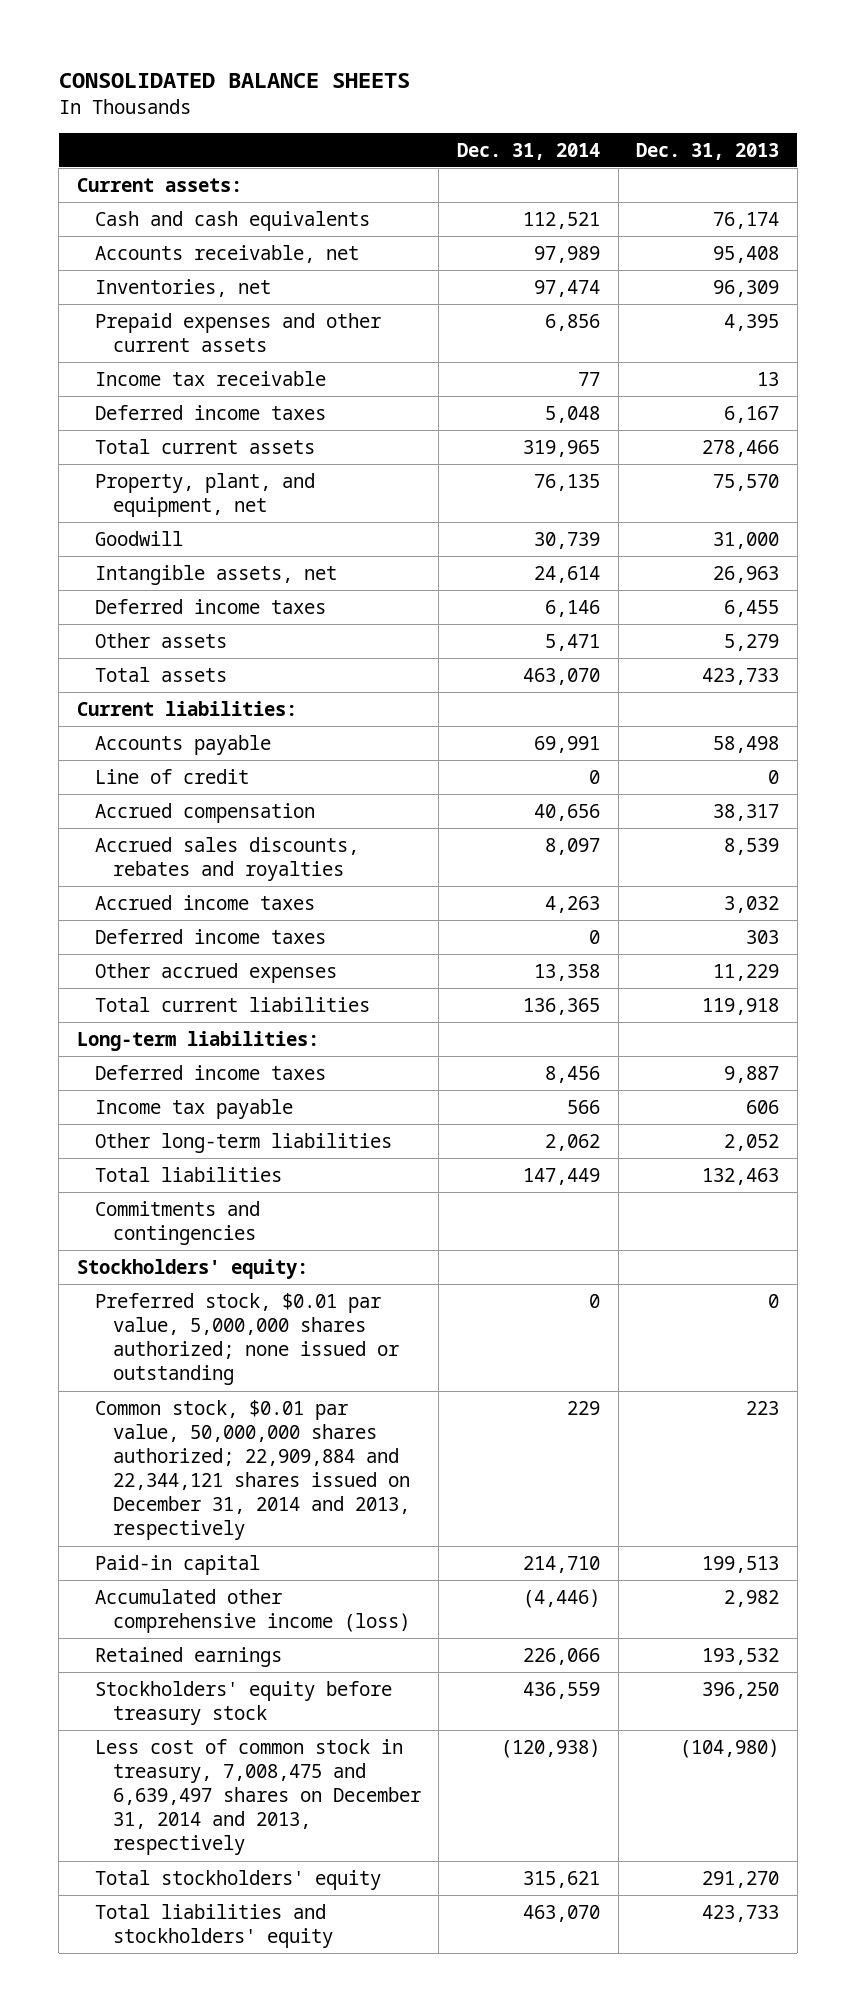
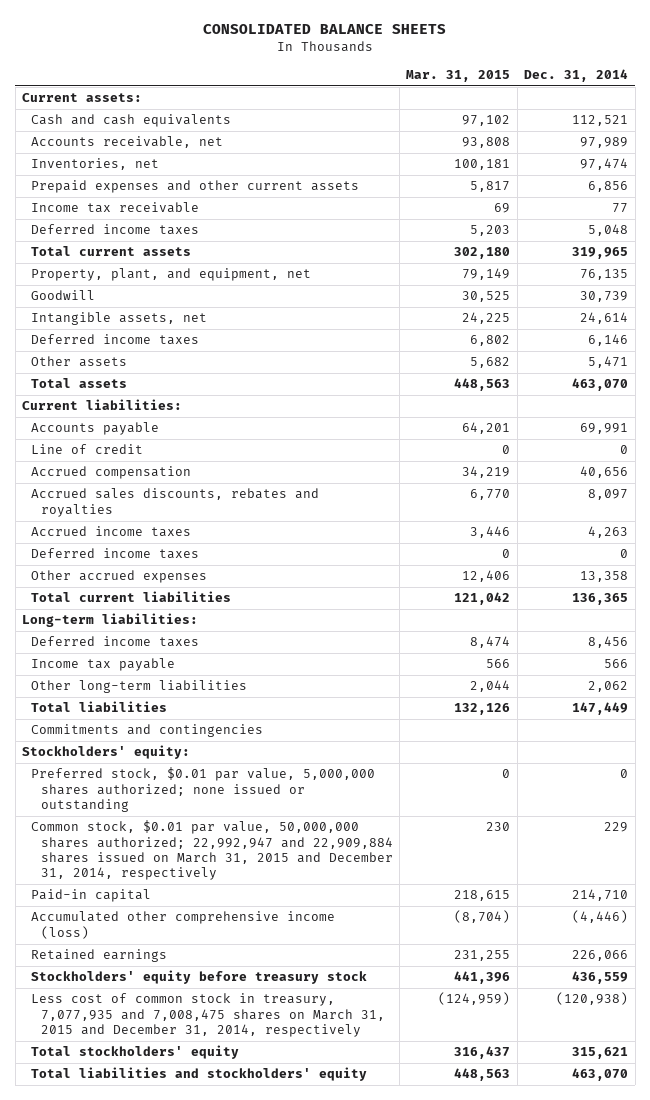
- | Dec. 31, 2014 | Dec. 31, 2013
+ | Mar. 31, 2015 | Dec. 31, 2014
- Common stock, $0.01 par value, 50,000,000 shares authorized; 22,909,884 and 22,344,121 shares issued on December 31, 2014 and 2013, respectively | 229 | 223
+ Common stock, $0.01 par value, 50,000,000 shares authorized; 22,992,947 and 22,909,884 shares issued on March 31, 2015 and December 31, 2014, respectively | 230 | 229
- Less cost of common stock in treasury, 7,008,475 and 6,639,497 shares on December 31, 2014 and 2013, respectively | (120,938) | (104,980)
+ Less cost of common stock in treasury, 7,077,935 and 7,008,475 shares on March 31, 2015 and December 31, 2014, respectively | (124,959) | (120,938)

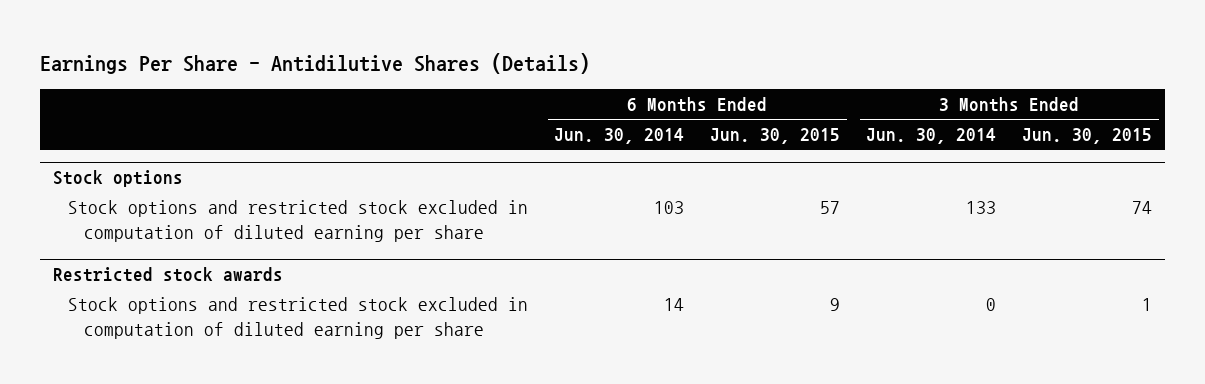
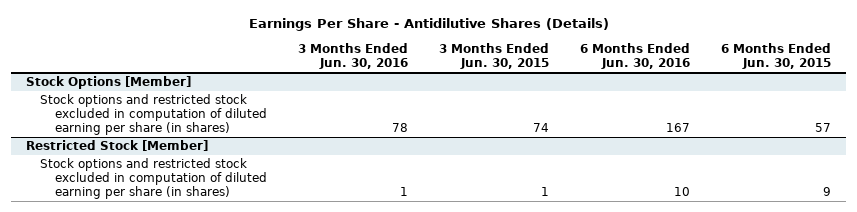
- | 6 Months Ended Jun. 30, 2014 | 6 Months Ended Jun. 30, 2015 | 3 Months Ended Jun. 30, 2014 | 3 Months Ended Jun. 30, 2015
+ | 3 Months Ended Jun. 30, 2016 | 3 Months Ended Jun. 30, 2015 | 6 Months Ended Jun. 30, 2016 | 6 Months Ended Jun. 30, 2015
- Stock options
- Stock options and restricted stock excluded in computation of diluted earning per share | 103 | 57 | 133 | 74
- Restricted stock awards
- Stock options and restricted stock excluded in computation of diluted earning per share | 14 | 9 | 0 | 1
+ Stock Options [Member]
+ Stock options and restricted stock excluded in computation of diluted earning per share (in shares) | 78 | 74 | 167 | 57
+ Restricted Stock [Member]
+ Stock options and restricted stock excluded in computation of diluted earning per share (in shares) | 1 | 1 | 10 | 9

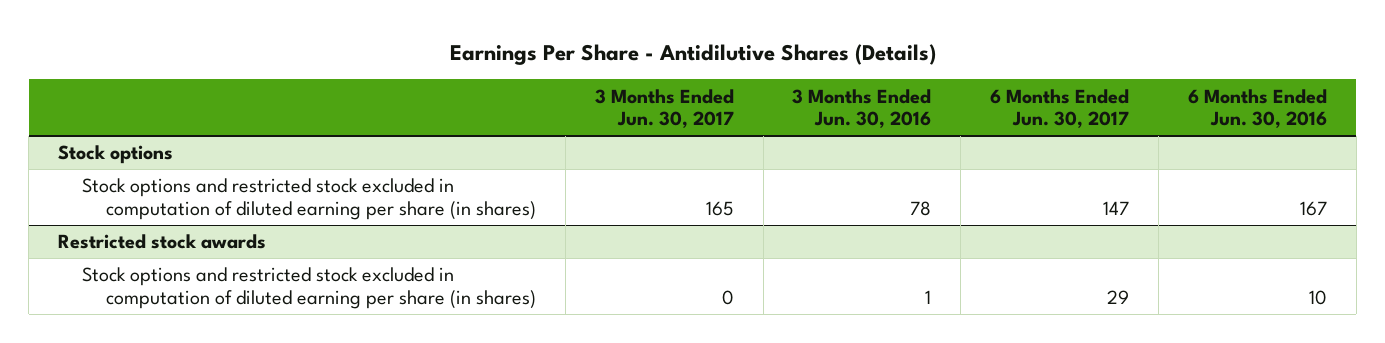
- | 3 Months Ended Jun. 30, 2016 | 3 Months Ended Jun. 30, 2015 | 6 Months Ended Jun. 30, 2016 | 6 Months Ended Jun. 30, 2015
+ | 3 Months Ended Jun. 30, 2017 | 3 Months Ended Jun. 30, 2016 | 6 Months Ended Jun. 30, 2017 | 6 Months Ended Jun. 30, 2016
- Stock Options [Member]
+ Stock options
- Restricted Stock [Member]
+ Restricted stock awards

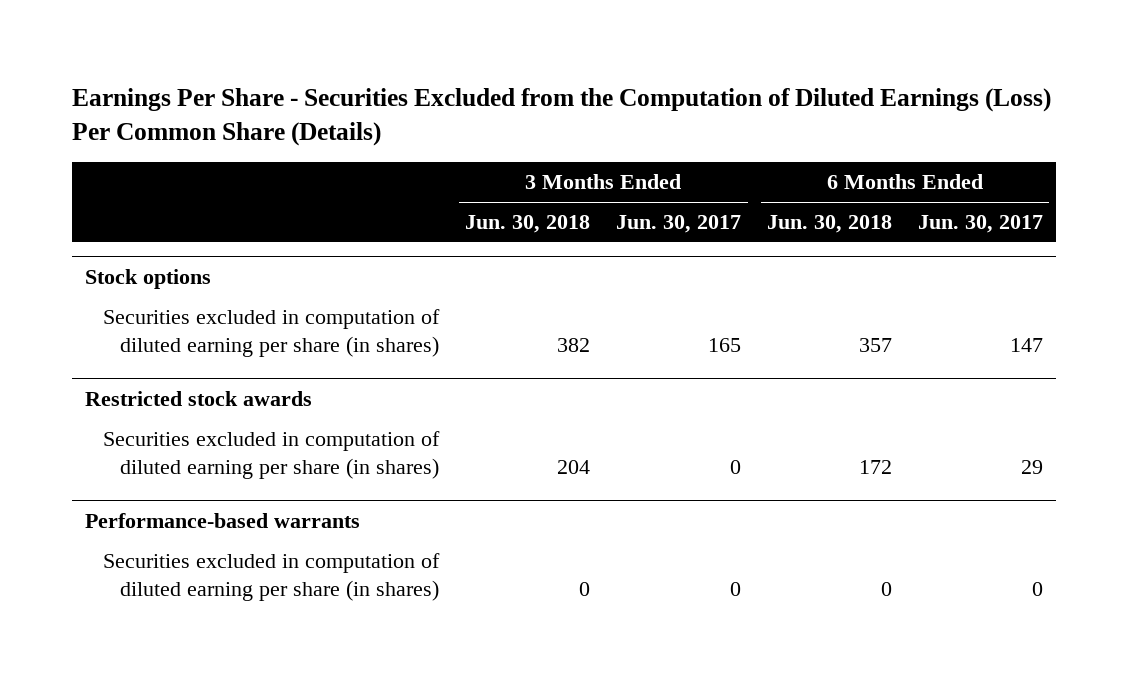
- Earnings Per Share - Antidilutive Shares (Details)
+ Earnings Per Share - Securities Excluded from the Computation of Diluted Earnings (Loss) Per Common Share (Details)
- | 3 Months Ended Jun. 30, 2017 | 3 Months Ended Jun. 30, 2016 | 6 Months Ended Jun. 30, 2017 | 6 Months Ended Jun. 30, 2016
+ | 3 Months Ended Jun. 30, 2018 | 3 Months Ended Jun. 30, 2017 | 6 Months Ended Jun. 30, 2018 | 6 Months Ended Jun. 30, 2017
@ Stock options
- Stock options and restricted stock excluded in computation of diluted earning per share (in shares) | 165 | 78 | 147 | 167
+ Securities excluded in computation of diluted earning per share (in shares) | 382 | 165 | 357 | 147
@ Restricted stock awards
- Stock options and restricted stock excluded in computation of diluted earning per share (in shares) | 0 | 1 | 29 | 10
+ Securities excluded in computation of diluted earning per share (in shares) | 204 | 0 | 172 | 29
+ Performance-based warrants
+ Securities excluded in computation of diluted earning per share (in shares) | 0 | 0 | 0 | 0

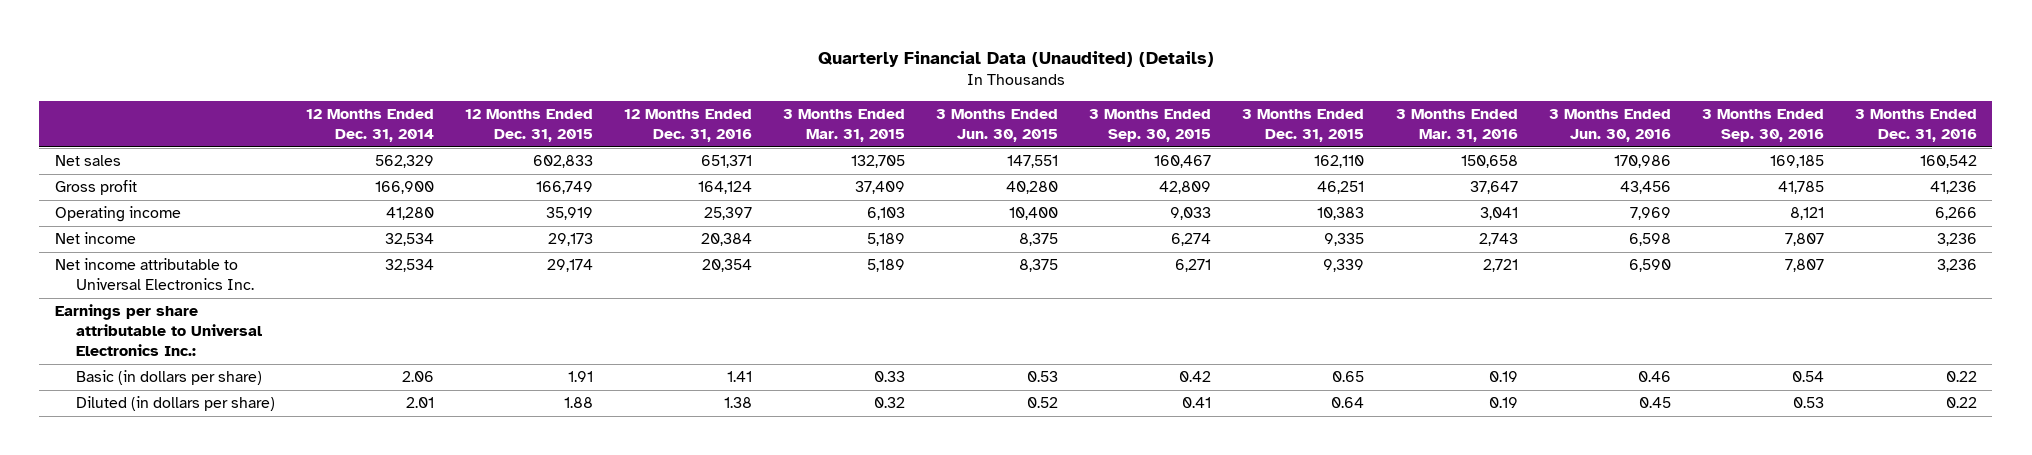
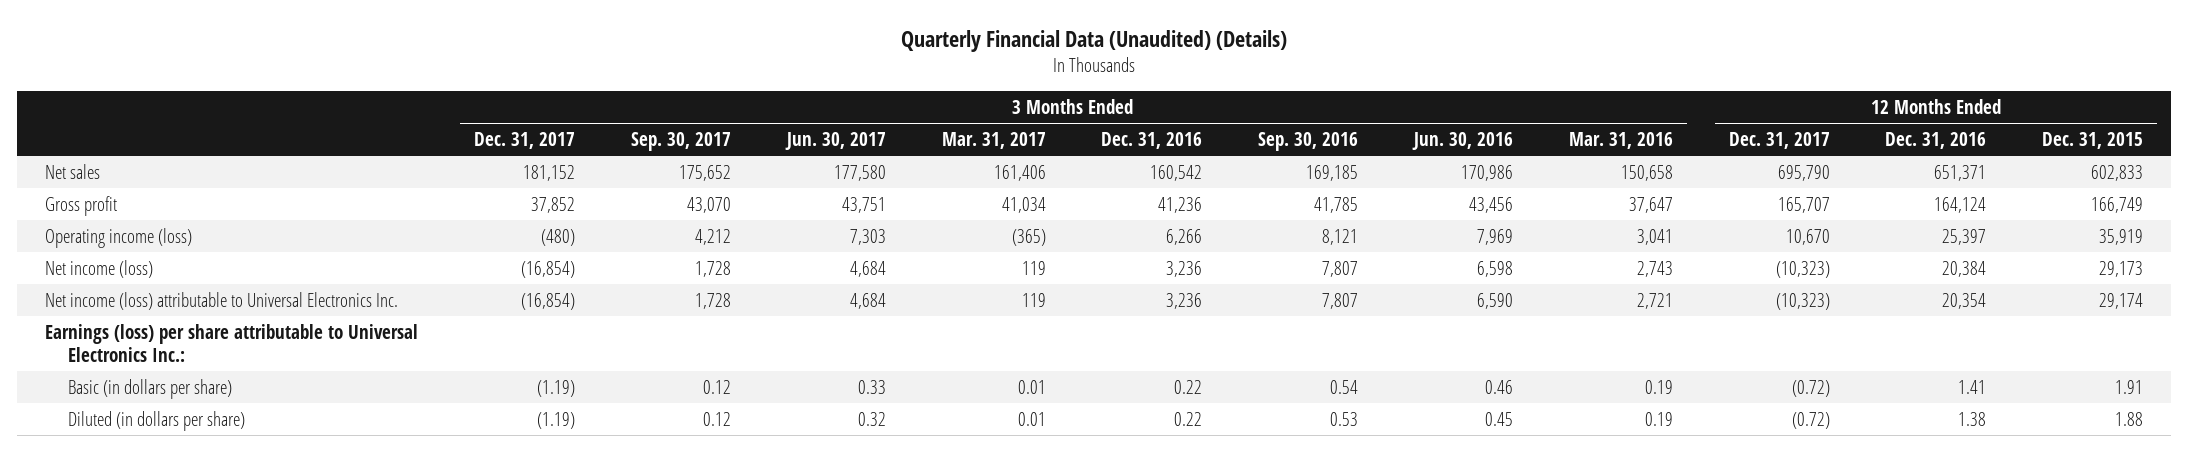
- | 12 Months Ended Dec. 31, 2014 | 12 Months Ended Dec. 31, 2015 | 12 Months Ended Dec. 31, 2016 | 3 Months Ended Mar. 31, 2015 | 3 Months Ended Jun. 30, 2015 | 3 Months Ended Sep. 30, 2015 | 3 Months Ended Dec. 31, 2015 | 3 Months Ended Mar. 31, 2016 | 3 Months Ended Jun. 30, 2016 | 3 Months Ended Sep. 30, 2016 | 3 Months Ended Dec. 31, 2016
+ | 3 Months Ended Dec. 31, 2017 | 3 Months Ended Sep. 30, 2017 | 3 Months Ended Jun. 30, 2017 | 3 Months Ended Mar. 31, 2017 | 3 Months Ended Dec. 31, 2016 | 3 Months Ended Sep. 30, 2016 | 3 Months Ended Jun. 30, 2016 | 3 Months Ended Mar. 31, 2016 | 12 Months Ended Dec. 31, 2017 | 12 Months Ended Dec. 31, 2016 | 12 Months Ended Dec. 31, 2015
- Operating income | 41,280 | 35,919 | 25,397 | 6,103 | 10,400 | 9,033 | 10,383 | 3,041 | 7,969 | 8,121 | 6,266
- Net income | 32,534 | 29,173 | 20,384 | 5,189 | 8,375 | 6,274 | 9,335 | 2,743 | 6,598 | 7,807 | 3,236
- Net income attributable to Universal Electronics Inc. | 32,534 | 29,174 | 20,354 | 5,189 | 8,375 | 6,271 | 9,339 | 2,721 | 6,590 | 7,807 | 3,236
- Earnings per share attributable to Universal Electronics Inc.:
+ Operating income (loss) | (480) | 4,212 | 7,303 | (365) | 6,266 | 8,121 | 7,969 | 3,041 | 10,670 | 25,397 | 35,919
+ Net income (loss) | (16,854) | 1,728 | 4,684 | 119 | 3,236 | 7,807 | 6,598 | 2,743 | (10,323) | 20,384 | 29,173
+ Net income (loss) attributable to Universal Electronics Inc. | (16,854) | 1,728 | 4,684 | 119 | 3,236 | 7,807 | 6,590 | 2,721 | (10,323) | 20,354 | 29,174
+ Earnings (loss) per share attributable to Universal Electronics Inc.:

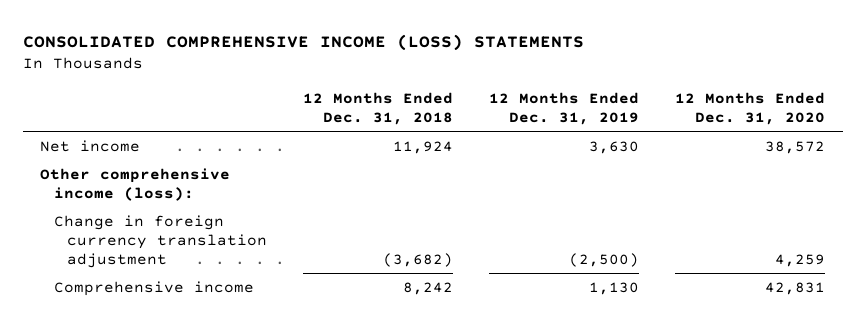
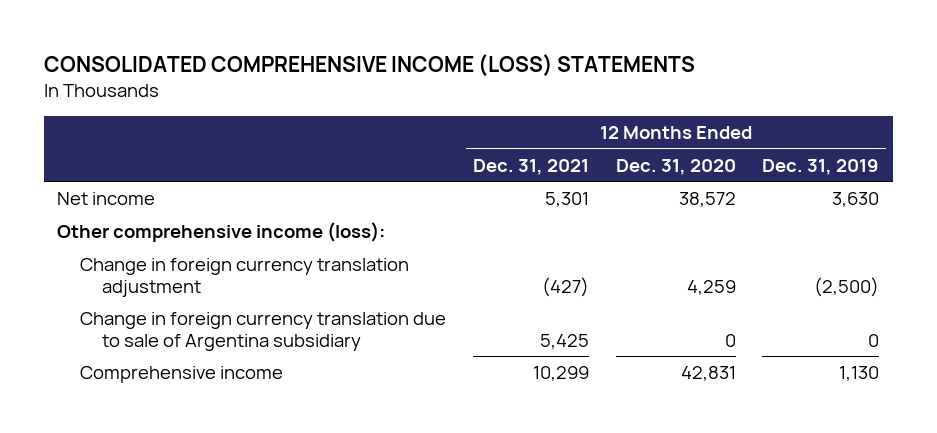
- | 12 Months Ended Dec. 31, 2018 | 12 Months Ended Dec. 31, 2019 | 12 Months Ended Dec. 31, 2020
+ | 12 Months Ended Dec. 31, 2021 | 12 Months Ended Dec. 31, 2020 | 12 Months Ended Dec. 31, 2019
+ Change in foreign currency translation due to sale of Argentina subsidiary | 5,425 | 0 | 0

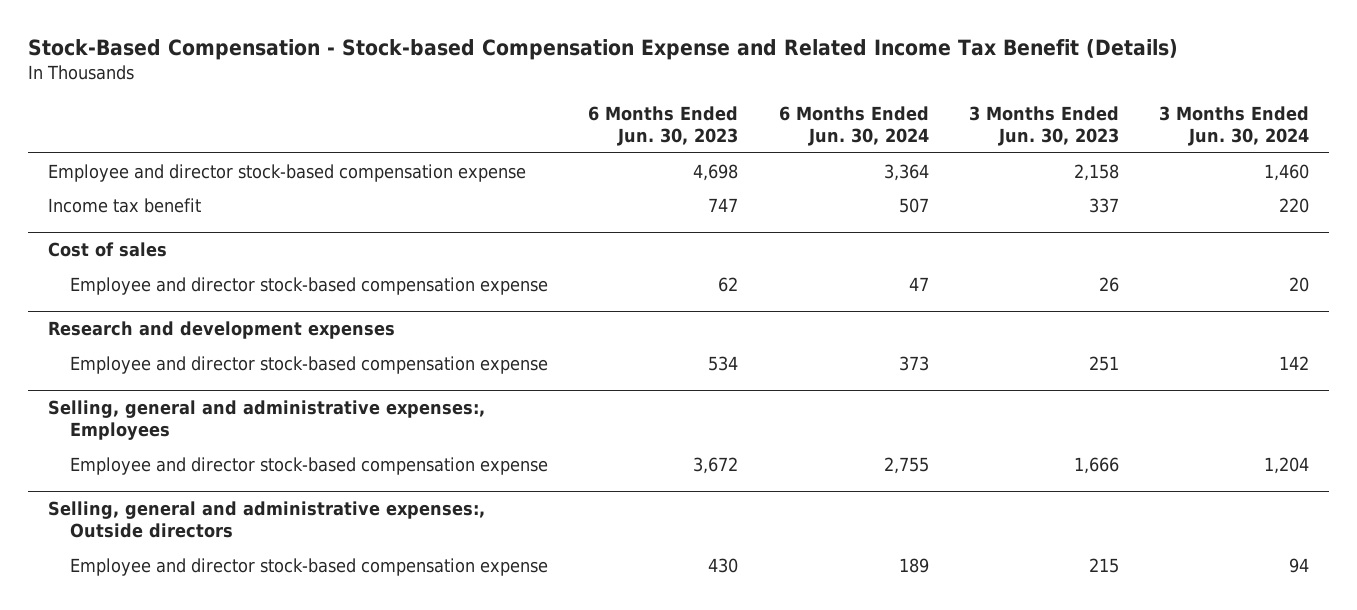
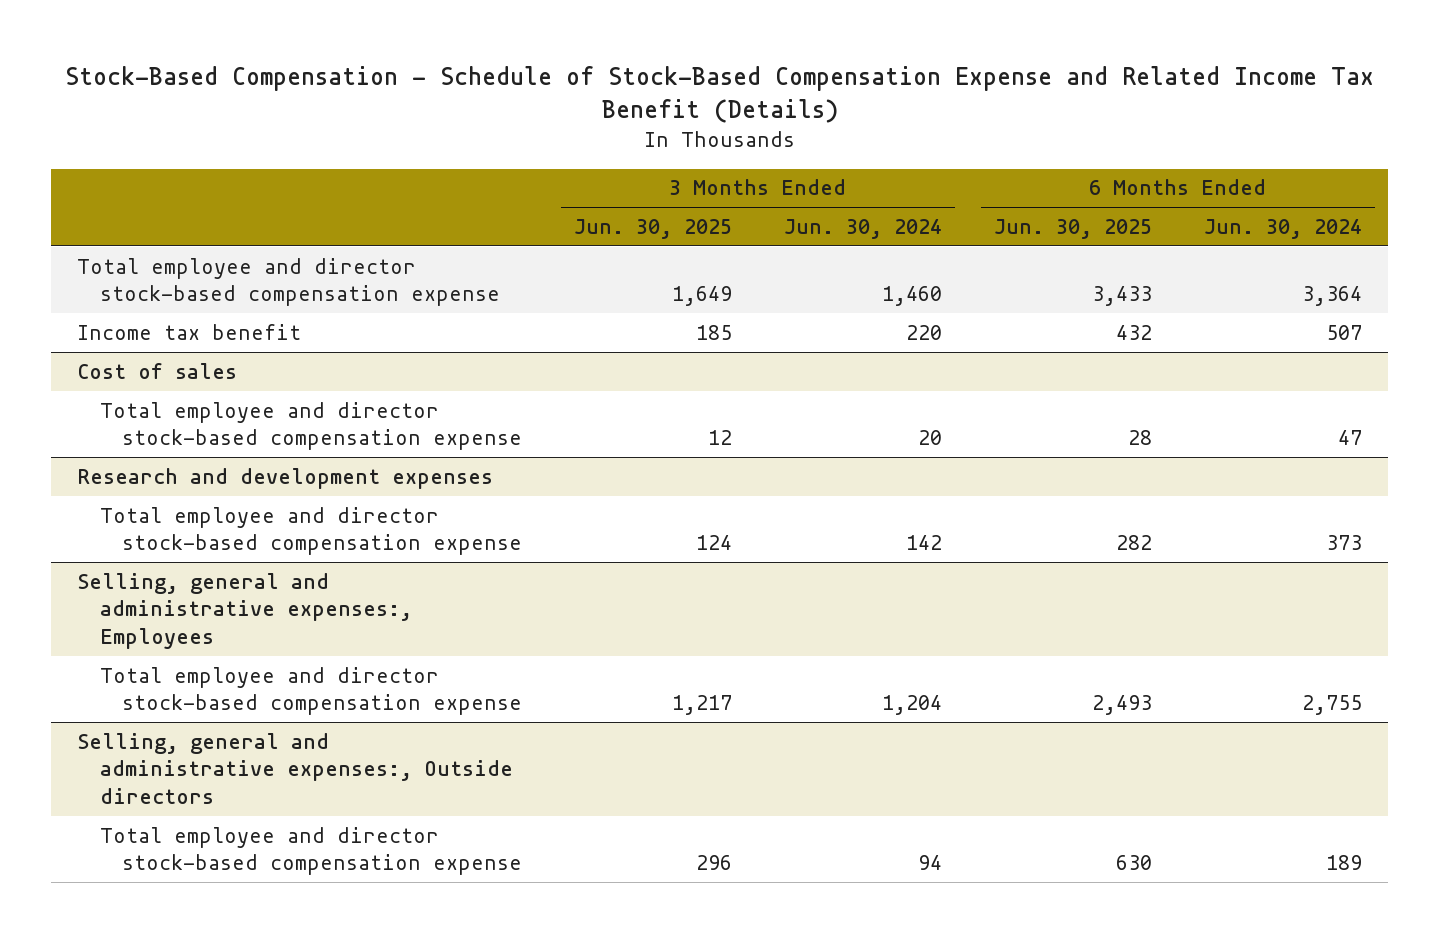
- Stock-Based Compensation - Stock-based Compensation Expense and Related Income Tax Benefit (Details)
+ Stock-Based Compensation - Schedule of Stock-Based Compensation Expense and Related Income Tax Benefit (Details)
- | 6 Months Ended Jun. 30, 2023 | 6 Months Ended Jun. 30, 2024 | 3 Months Ended Jun. 30, 2023 | 3 Months Ended Jun. 30, 2024
+ | 3 Months Ended Jun. 30, 2025 | 3 Months Ended Jun. 30, 2024 | 6 Months Ended Jun. 30, 2025 | 6 Months Ended Jun. 30, 2024
- Employee and director stock-based compensation expense | 4,698 | 3,364 | 2,158 | 1,460
+ Total employee and director stock-based compensation expense | 1,649 | 1,460 | 3,433 | 3,364
@ Cost of sales
- Employee and director stock-based compensation expense | 62 | 47 | 26 | 20
+ Total employee and director stock-based compensation expense | 12 | 20 | 28 | 47
@ Research and development expenses
- Employee and director stock-based compensation expense | 534 | 373 | 251 | 142
+ Total employee and director stock-based compensation expense | 124 | 142 | 282 | 373
@ Selling, general and administrative expenses:, Employees
- Employee and director stock-based compensation expense | 3,672 | 2,755 | 1,666 | 1,204
+ Total employee and director stock-based compensation expense | 1,217 | 1,204 | 2,493 | 2,755
@ Selling, general and administrative expenses:, Outside directors
- Employee and director stock-based compensation expense | 430 | 189 | 215 | 94
+ Total employee and director stock-based compensation expense | 296 | 94 | 630 | 189

